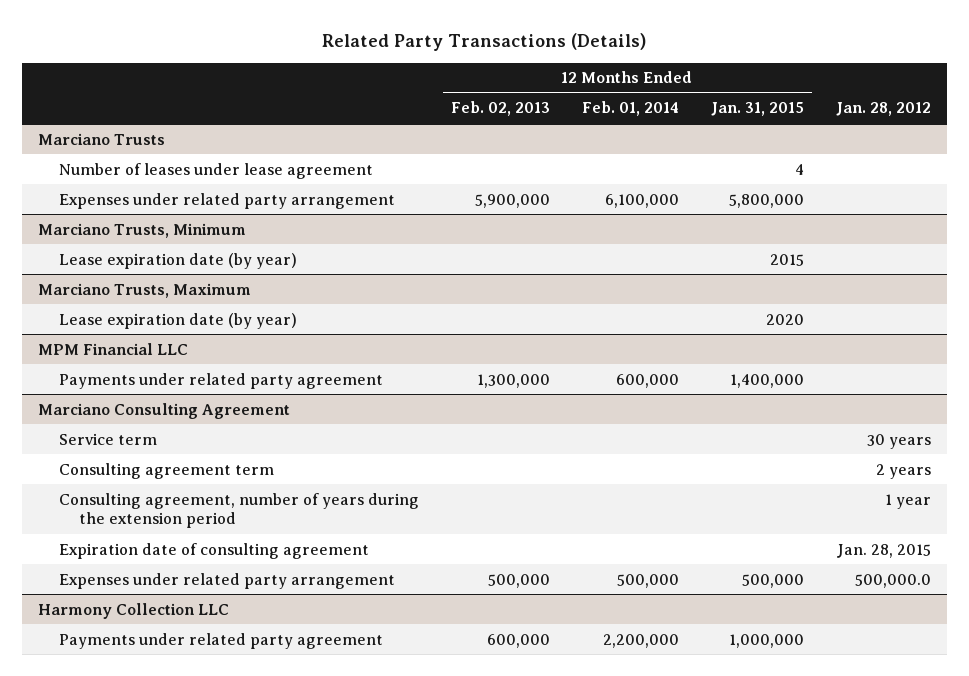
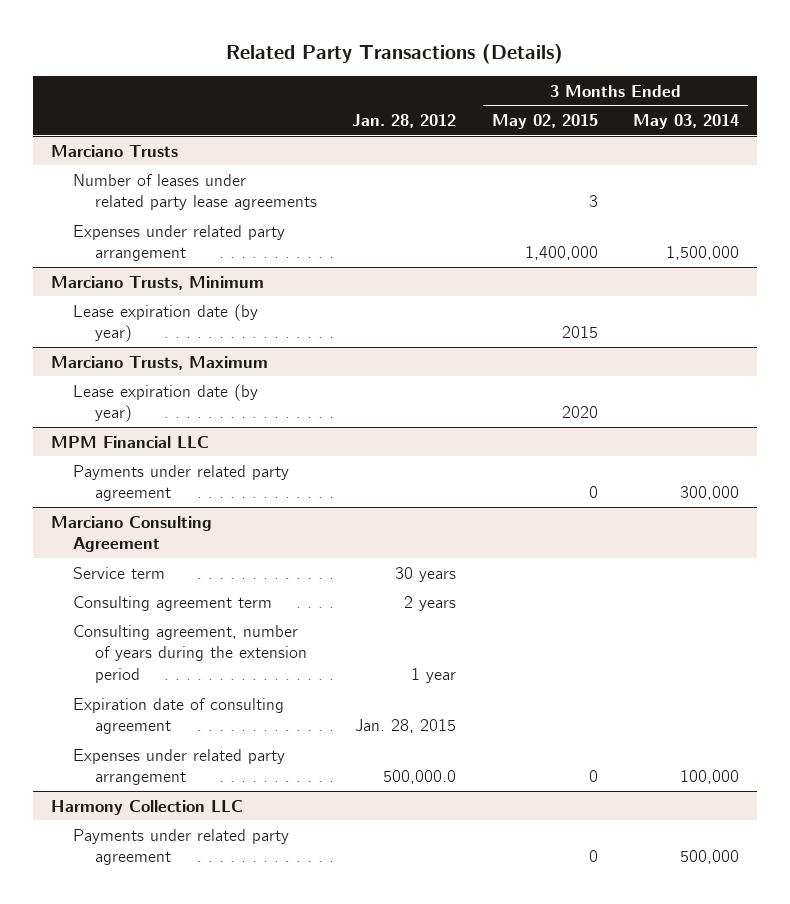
- | 12 Months Ended Feb. 02, 2013 | 12 Months Ended Feb. 01, 2014 | 12 Months Ended Jan. 31, 2015 | Jan. 28, 2012
+ | Jan. 28, 2012 | 3 Months Ended May 02, 2015 | 3 Months Ended May 03, 2014
@ Marciano Trusts
- Number of leases under lease agreement | | | 4 |
+ Number of leases under related party lease agreements | | 3 |

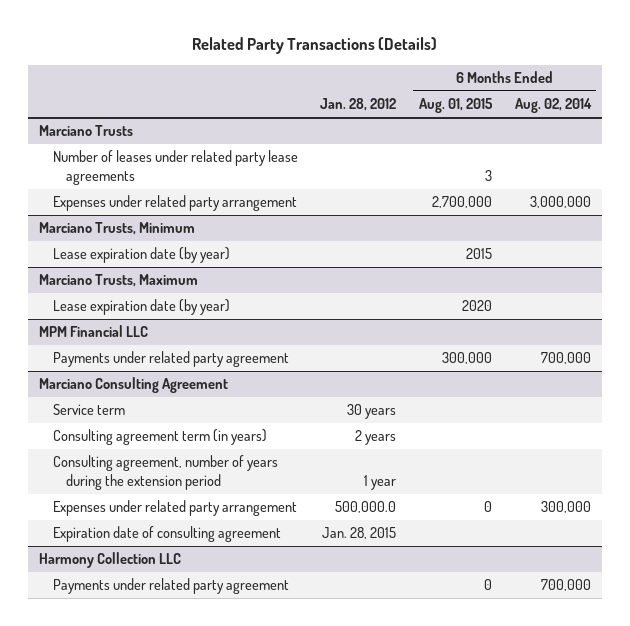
- | Jan. 28, 2012 | 3 Months Ended May 02, 2015 | 3 Months Ended May 03, 2014
+ | Jan. 28, 2012 | 6 Months Ended Aug. 01, 2015 | 6 Months Ended Aug. 02, 2014
@ Marciano Consulting Agreement
- Consulting agreement term | 2 years | |
+ Consulting agreement term (in years) | 2 years | |
moved down: Expiration date of consulting agreement | Jan. 28, 2015 | |

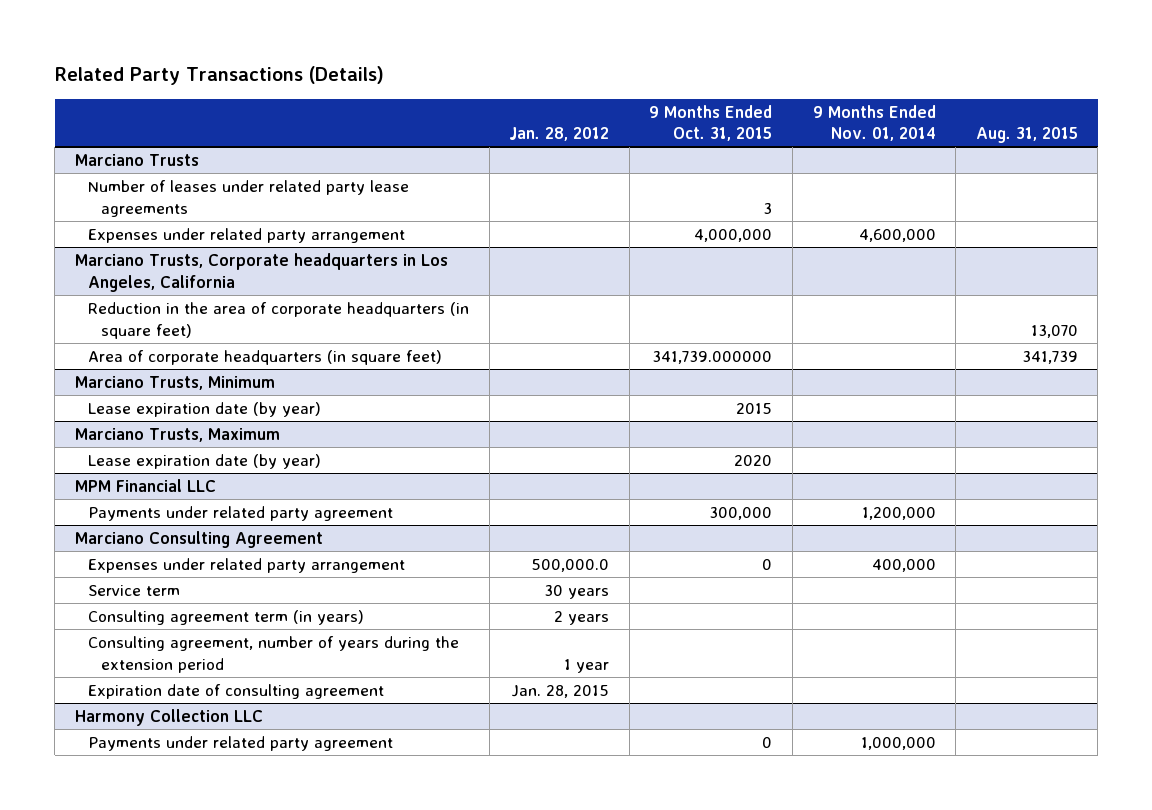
- | Jan. 28, 2012 | 6 Months Ended Aug. 01, 2015 | 6 Months Ended Aug. 02, 2014
+ | Jan. 28, 2012 | 9 Months Ended Oct. 31, 2015 | 9 Months Ended Nov. 01, 2014 | Aug. 31, 2015
+ Marciano Trusts, Corporate headquarters in Los Angeles, California
+ Reduction in the area of corporate headquarters (in square feet) | | | | 13,070
+ Area of corporate headquarters (in square feet) | | 341,739.000000 | | 341,739
@ Marciano Consulting Agreement
moved up: Expenses under related party arrangement | 500,000.0 | 0 | 400,000 |

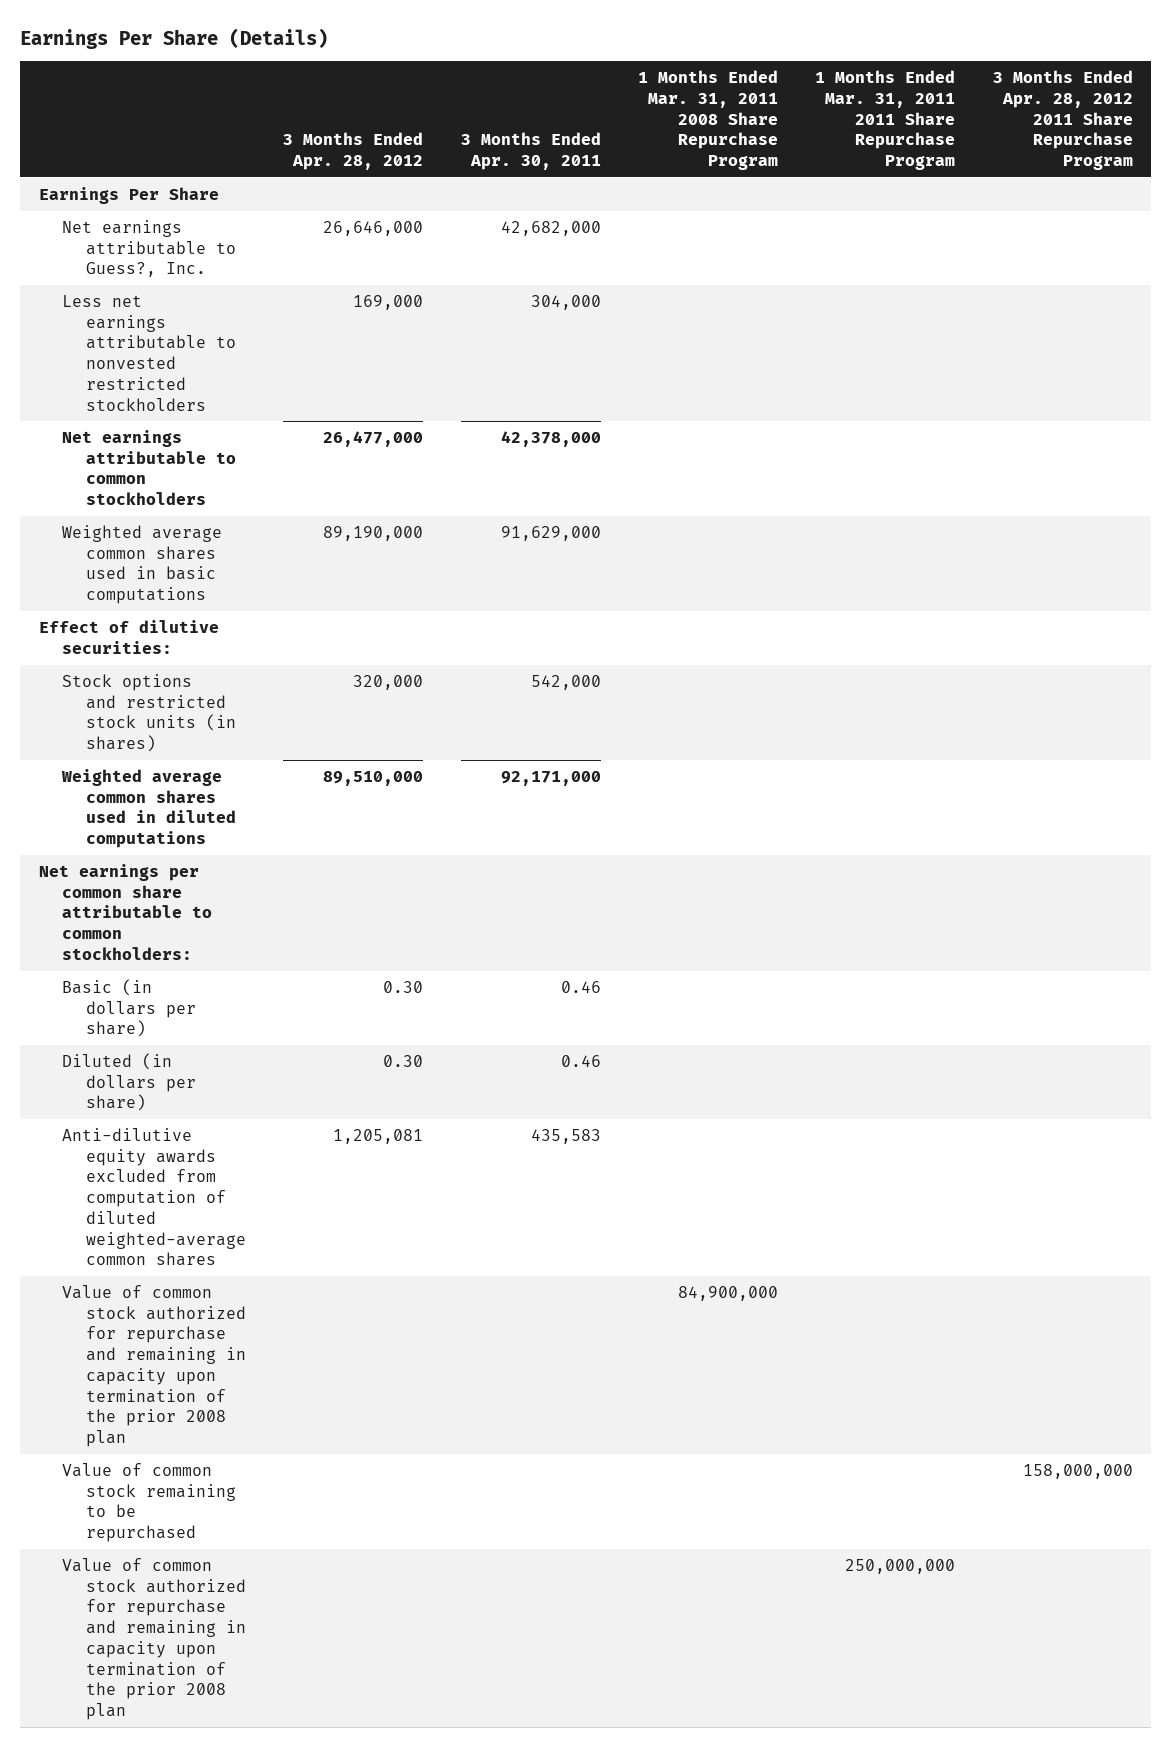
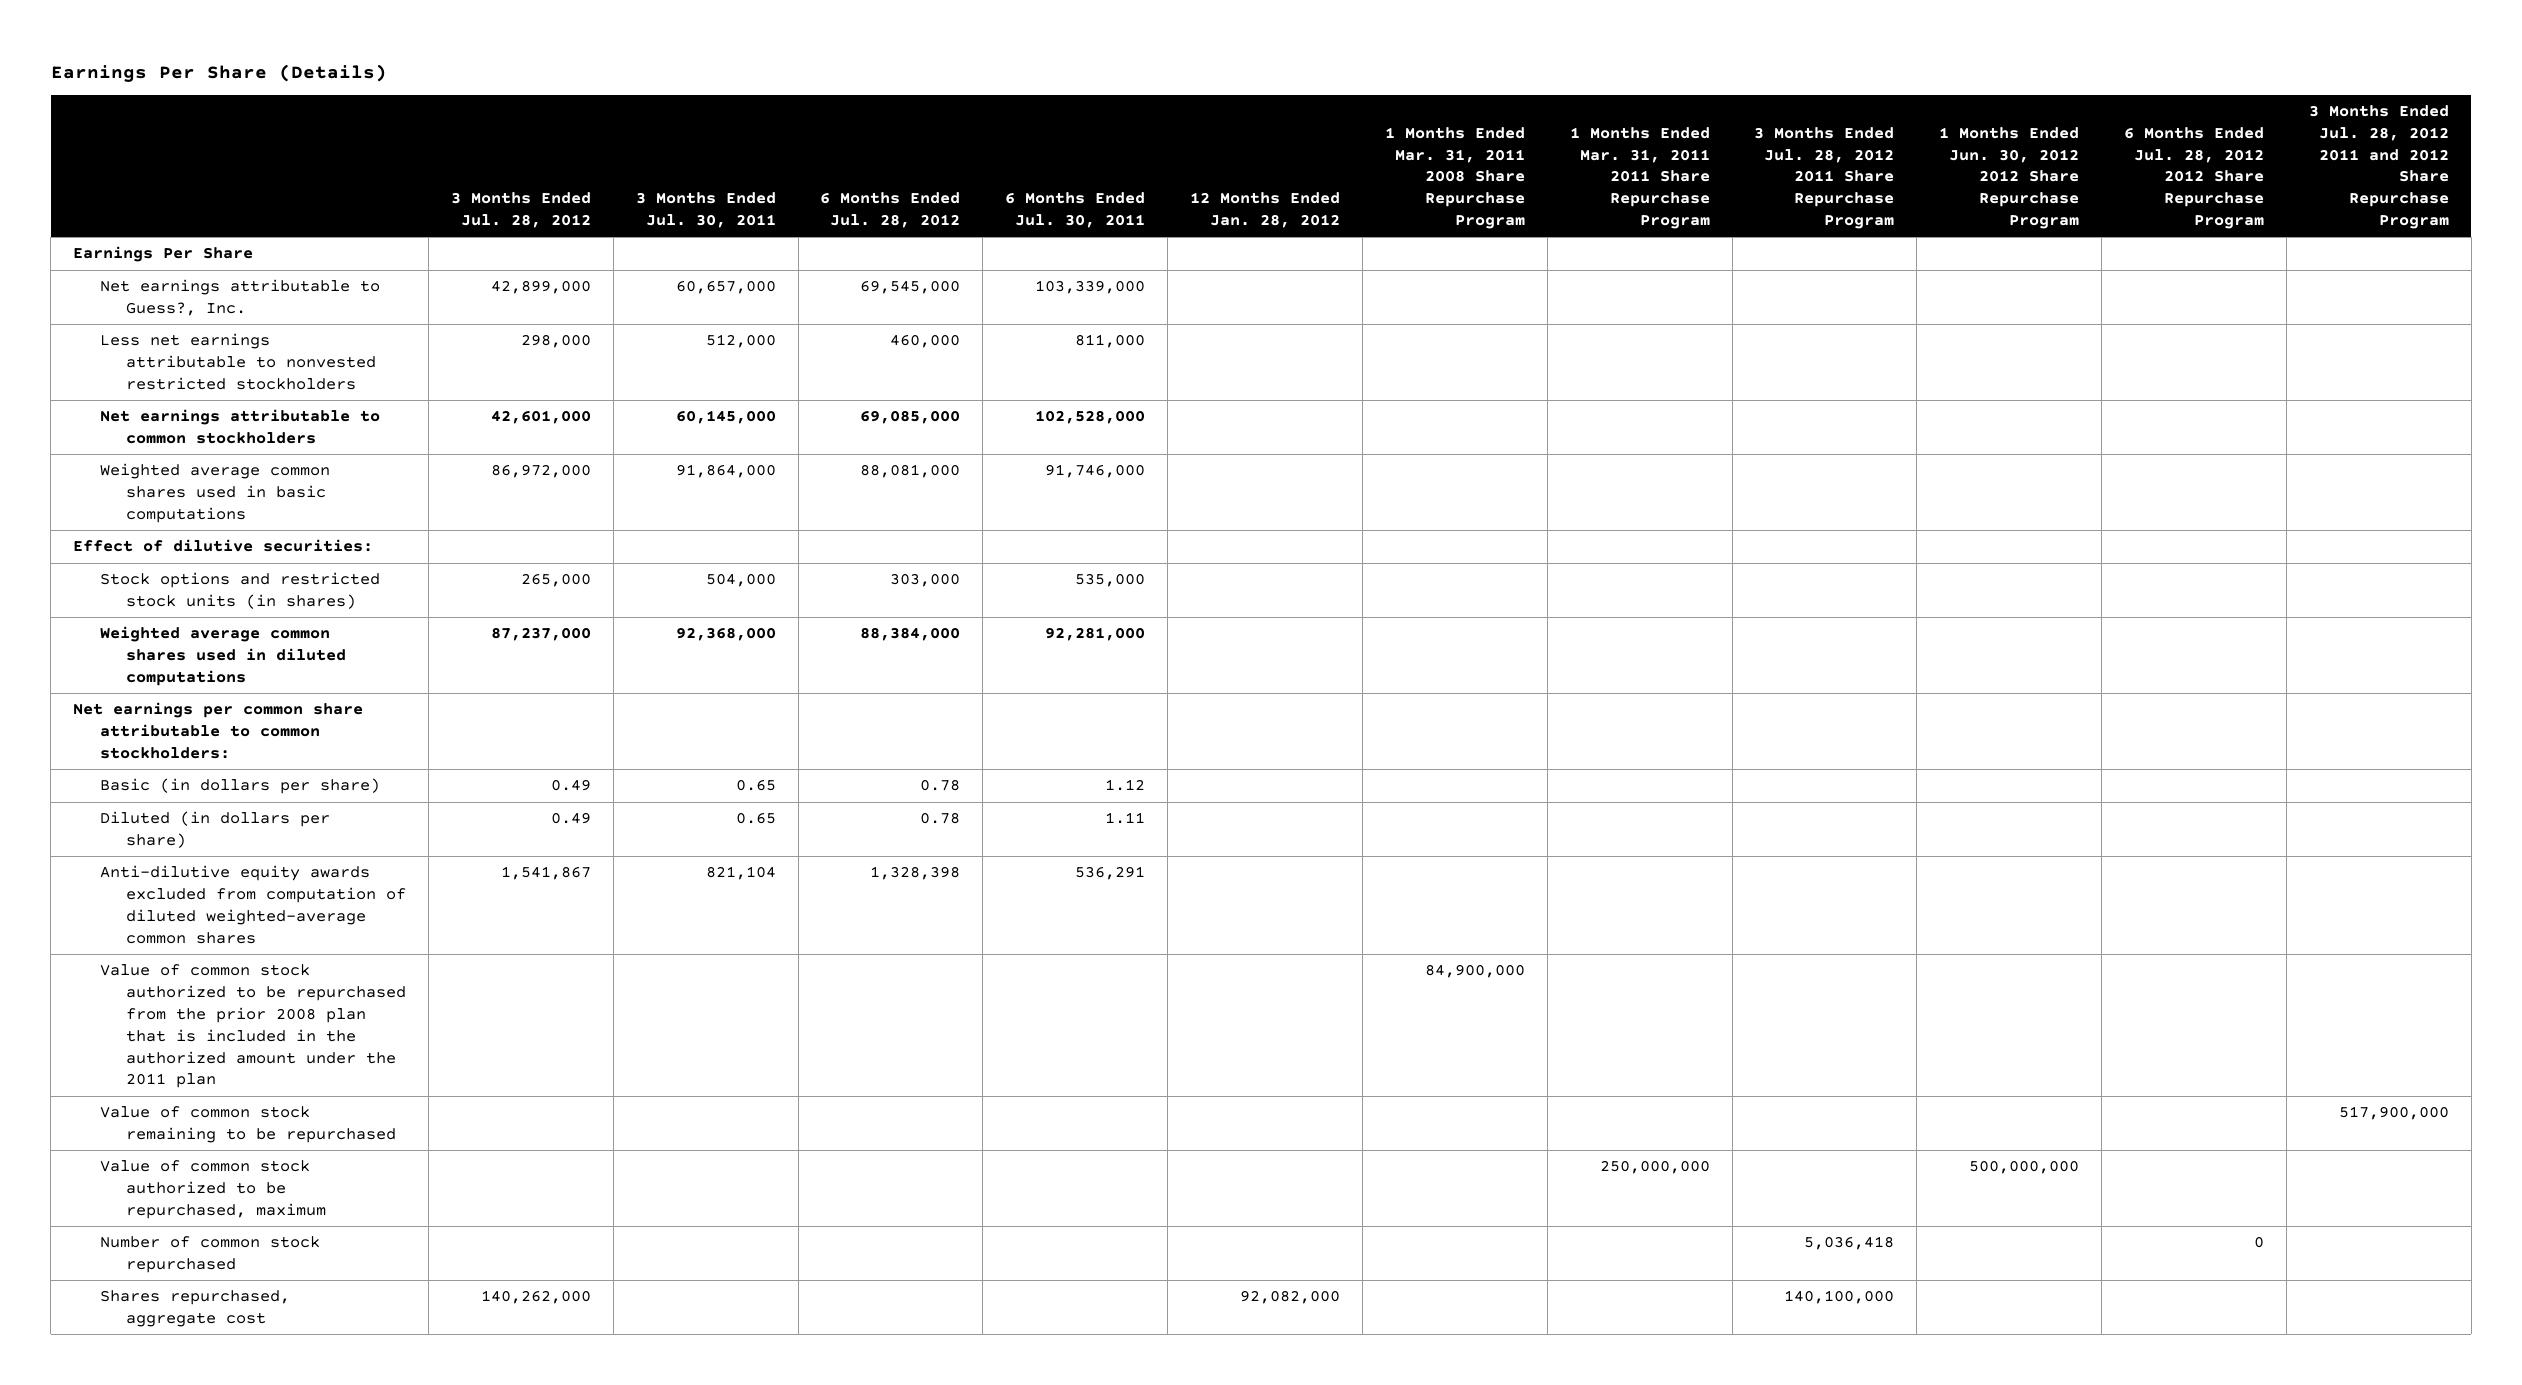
- | 3 Months Ended Apr. 28, 2012 | 3 Months Ended Apr. 30, 2011 | 1 Months Ended Mar. 31, 2011 2008 Share Repurchase Program | 1 Months Ended Mar. 31, 2011 2011 Share Repurchase Program | 3 Months Ended Apr. 28, 2012 2011 Share Repurchase Program
+ | 3 Months Ended Jul. 28, 2012 | 3 Months Ended Jul. 30, 2011 | 6 Months Ended Jul. 28, 2012 | 6 Months Ended Jul. 30, 2011 | 12 Months Ended Jan. 28, 2012 | 1 Months Ended Mar. 31, 2011 2008 Share Repurchase Program | 1 Months Ended Mar. 31, 2011 2011 Share Repurchase Program | 3 Months Ended Jul. 28, 2012 2011 Share Repurchase Program | 1 Months Ended Jun. 30, 2012 2012 Share Repurchase Program | 6 Months Ended Jul. 28, 2012 2012 Share Repurchase Program | 3 Months Ended Jul. 28, 2012 2011 and 2012 Share Repurchase Program
- Value of common stock authorized for repurchase and remaining in capacity upon termination of the prior 2008 plan | | | 84,900,000 | |
+ Value of common stock authorized to be repurchased from the prior 2008 plan that is included in the authorized amount under the 2011 plan | | | | | | 84,900,000 | | | | |
- Value of common stock authorized for repurchase and remaining in capacity upon termination of the prior 2008 plan | | | | 250,000,000 |
+ Value of common stock authorized to be repurchased, maximum | | | | | | | 250,000,000 | | 500,000,000 | |
+ Number of common stock repurchased | | | | | | | | 5,036,418 | | 0 |
+ Shares repurchased, aggregate cost | 140,262,000 | | | | 92,082,000 | | | 140,100,000 | | |

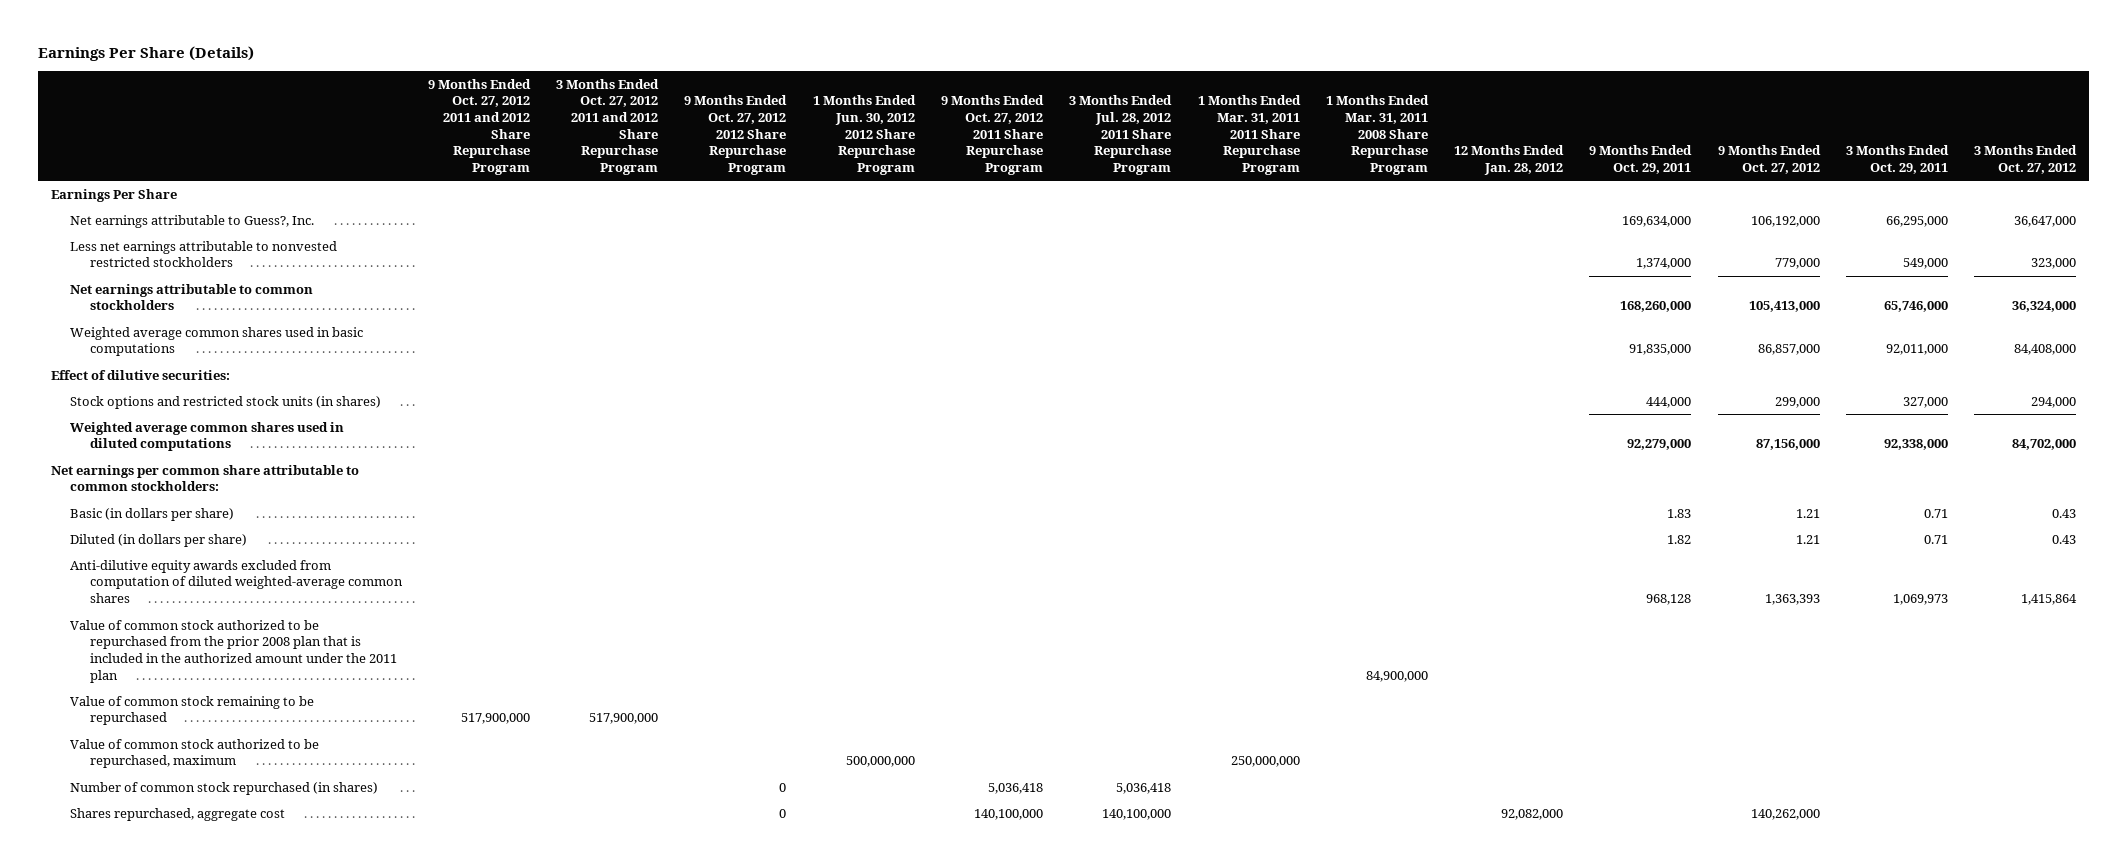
- | 3 Months Ended Jul. 28, 2012 | 3 Months Ended Jul. 30, 2011 | 6 Months Ended Jul. 28, 2012 | 6 Months Ended Jul. 30, 2011 | 12 Months Ended Jan. 28, 2012 | 1 Months Ended Mar. 31, 2011 2008 Share Repurchase Program | 1 Months Ended Mar. 31, 2011 2011 Share Repurchase Program | 3 Months Ended Jul. 28, 2012 2011 Share Repurchase Program | 1 Months Ended Jun. 30, 2012 2012 Share Repurchase Program | 6 Months Ended Jul. 28, 2012 2012 Share Repurchase Program | 3 Months Ended Jul. 28, 2012 2011 and 2012 Share Repurchase Program
+ | 9 Months Ended Oct. 27, 2012 2011 and 2012 Share Repurchase Program | 3 Months Ended Oct. 27, 2012 2011 and 2012 Share Repurchase Program | 9 Months Ended Oct. 27, 2012 2012 Share Repurchase Program | 1 Months Ended Jun. 30, 2012 2012 Share Repurchase Program | 9 Months Ended Oct. 27, 2012 2011 Share Repurchase Program | 3 Months Ended Jul. 28, 2012 2011 Share Repurchase Program | 1 Months Ended Mar. 31, 2011 2011 Share Repurchase Program | 1 Months Ended Mar. 31, 2011 2008 Share Repurchase Program | 12 Months Ended Jan. 28, 2012 | 9 Months Ended Oct. 29, 2011 | 9 Months Ended Oct. 27, 2012 | 3 Months Ended Oct. 29, 2011 | 3 Months Ended Oct. 27, 2012
- Number of common stock repurchased | | | | | | | | 5,036,418 | | 0 |
+ Number of common stock repurchased (in shares) | | | 0 | | 5,036,418 | 5,036,418 | | | | | | |

